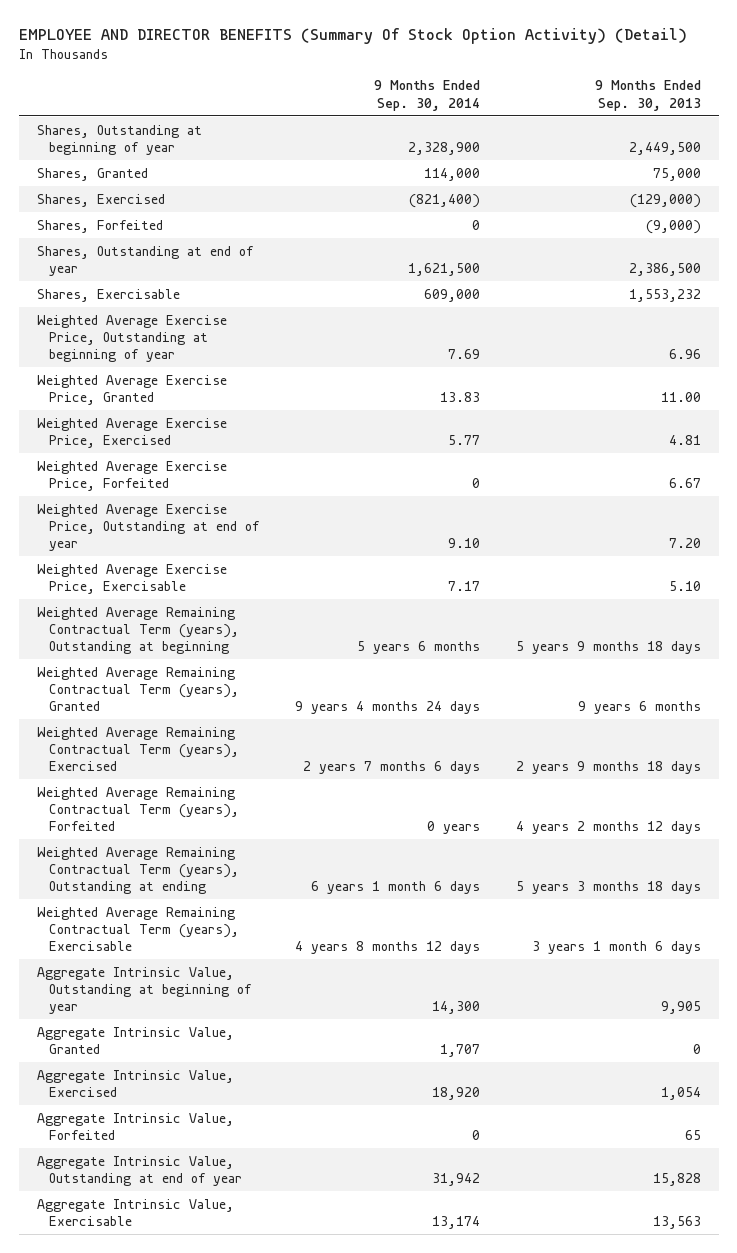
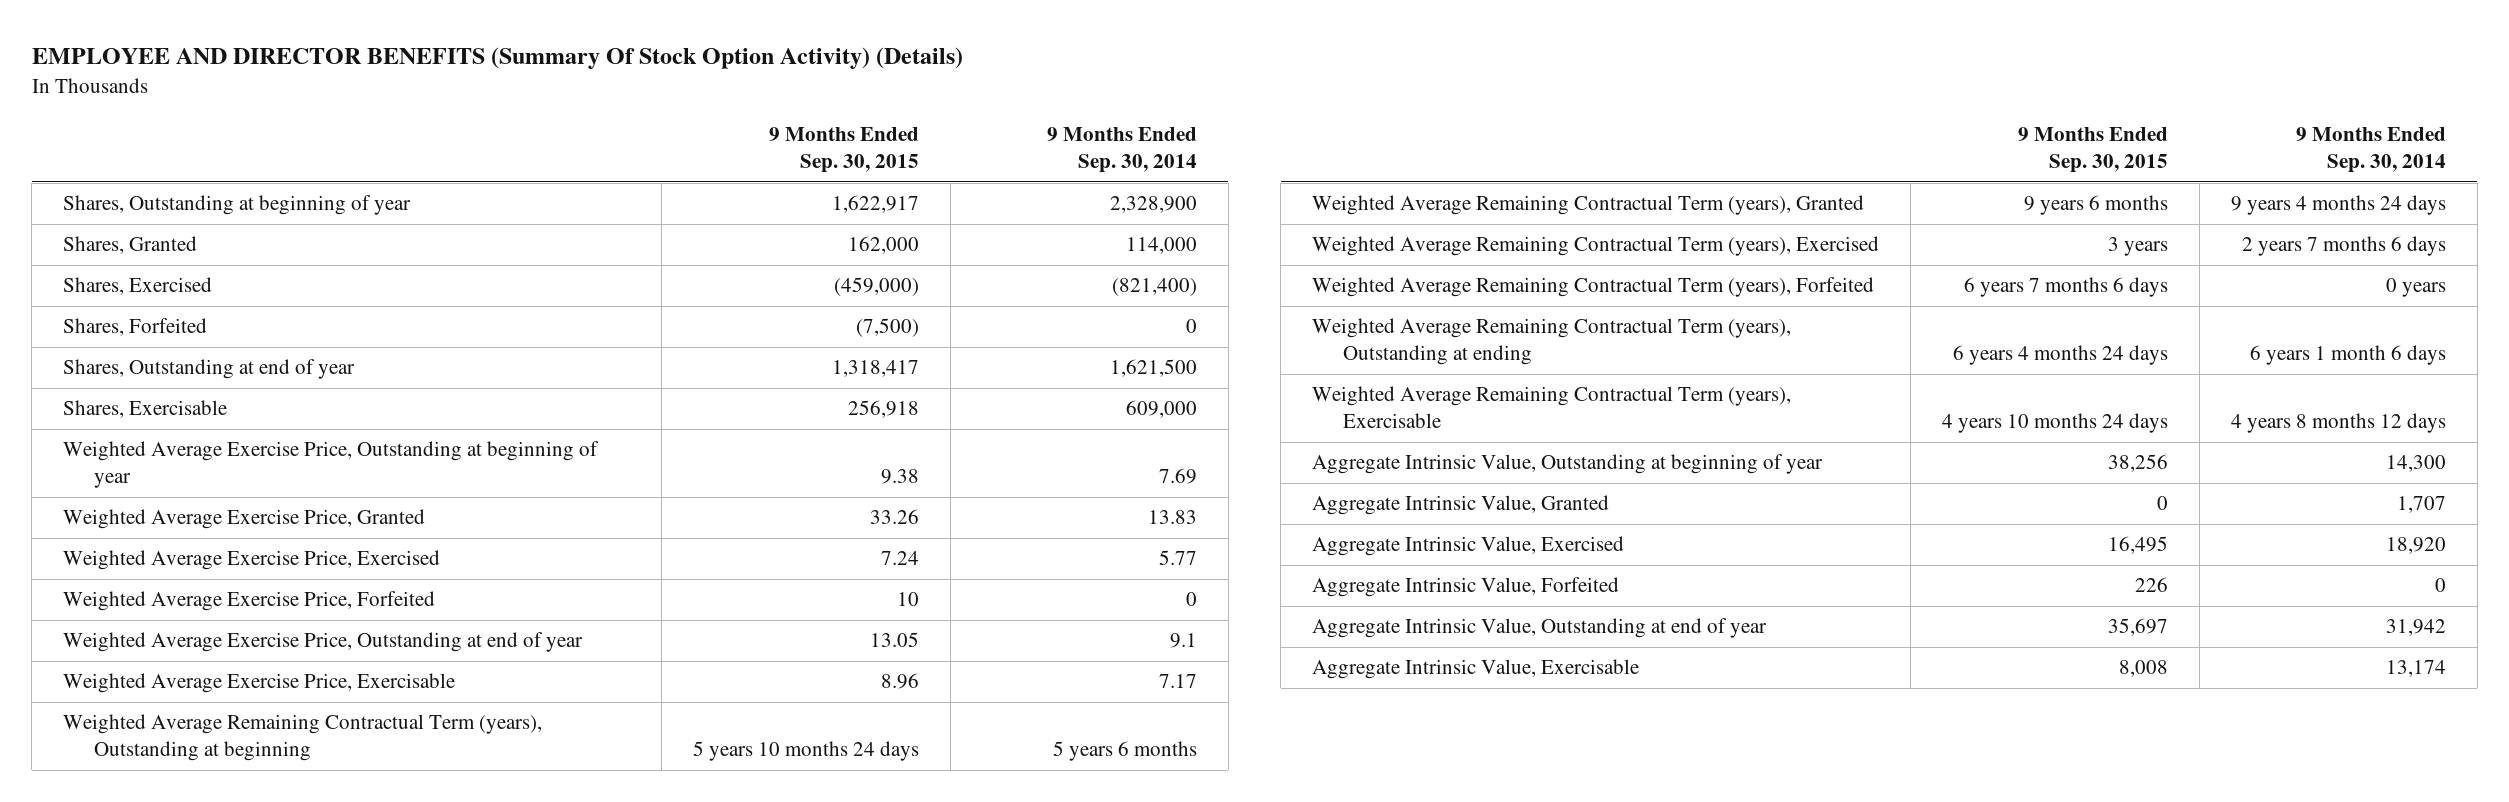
- EMPLOYEE AND DIRECTOR BENEFITS (Summary Of Stock Option Activity) (Detail)
+ EMPLOYEE AND DIRECTOR BENEFITS (Summary Of Stock Option Activity) (Details)
- | 9 Months Ended Sep. 30, 2014 | 9 Months Ended Sep. 30, 2013
+ | 9 Months Ended Sep. 30, 2015 | 9 Months Ended Sep. 30, 2014
- Weighted Average Exercise Price, Outstanding at end of year | 9.10 | 7.20
+ Weighted Average Exercise Price, Outstanding at end of year | 13.05 | 9.1

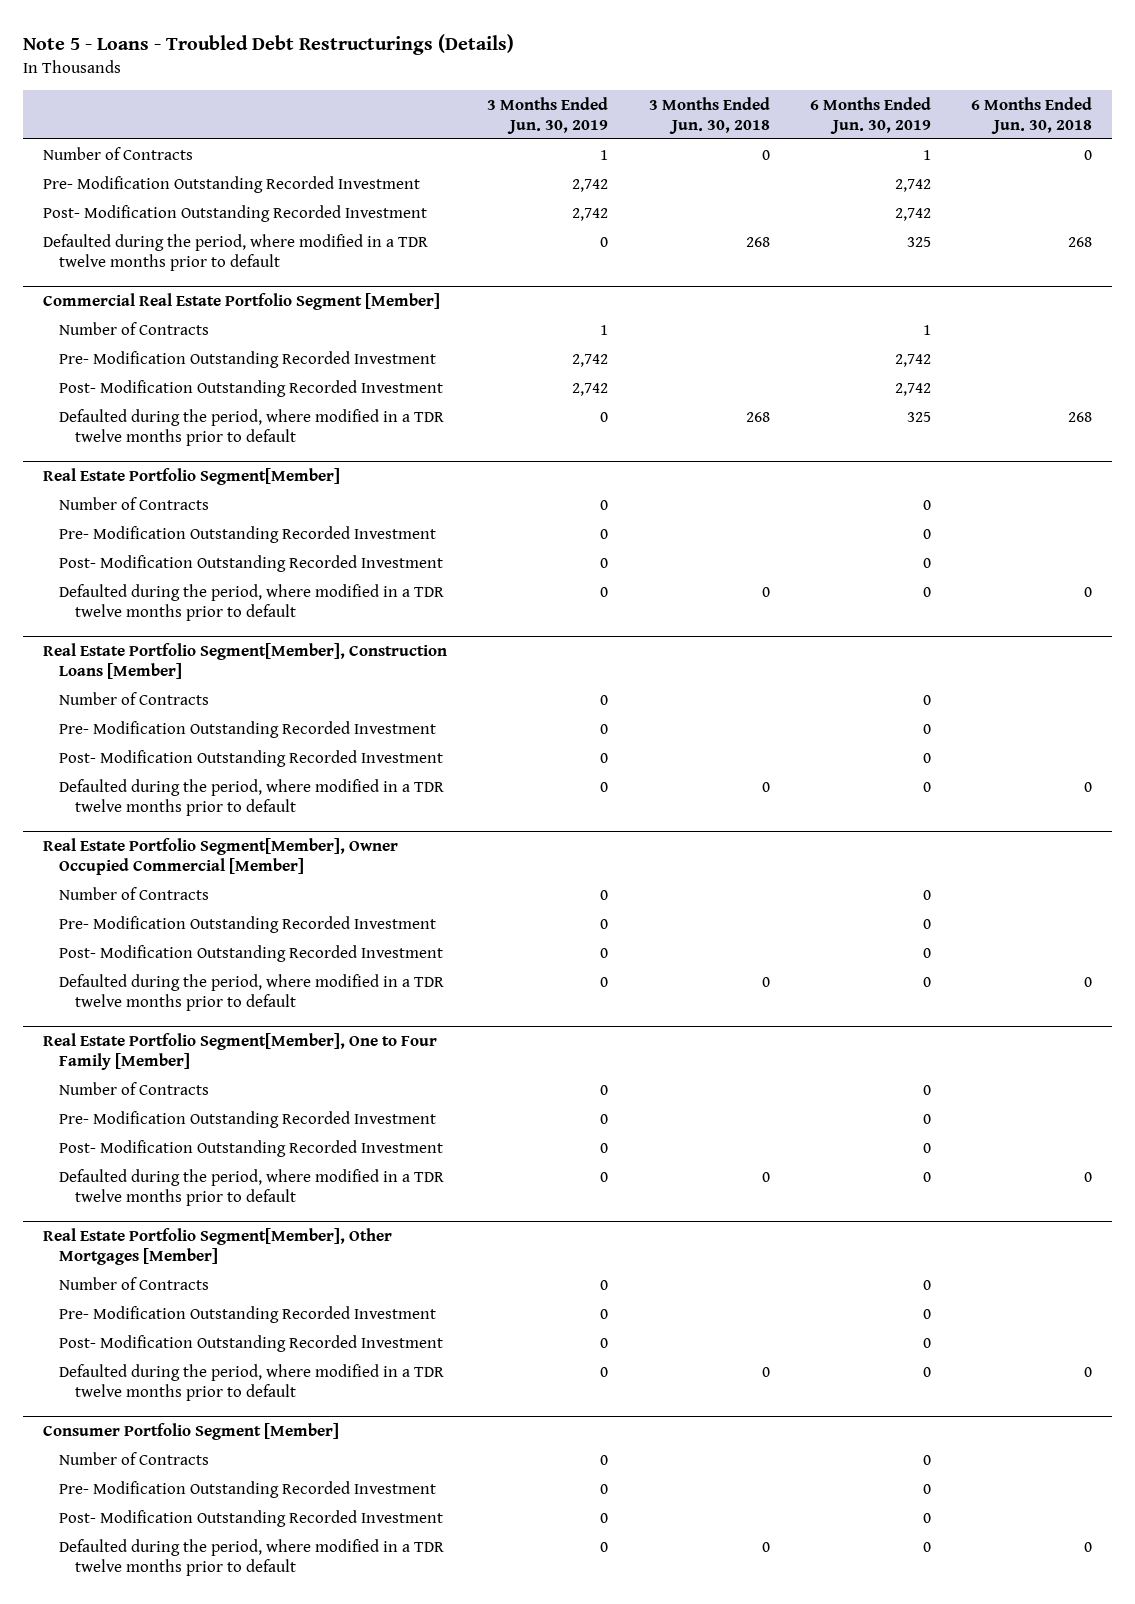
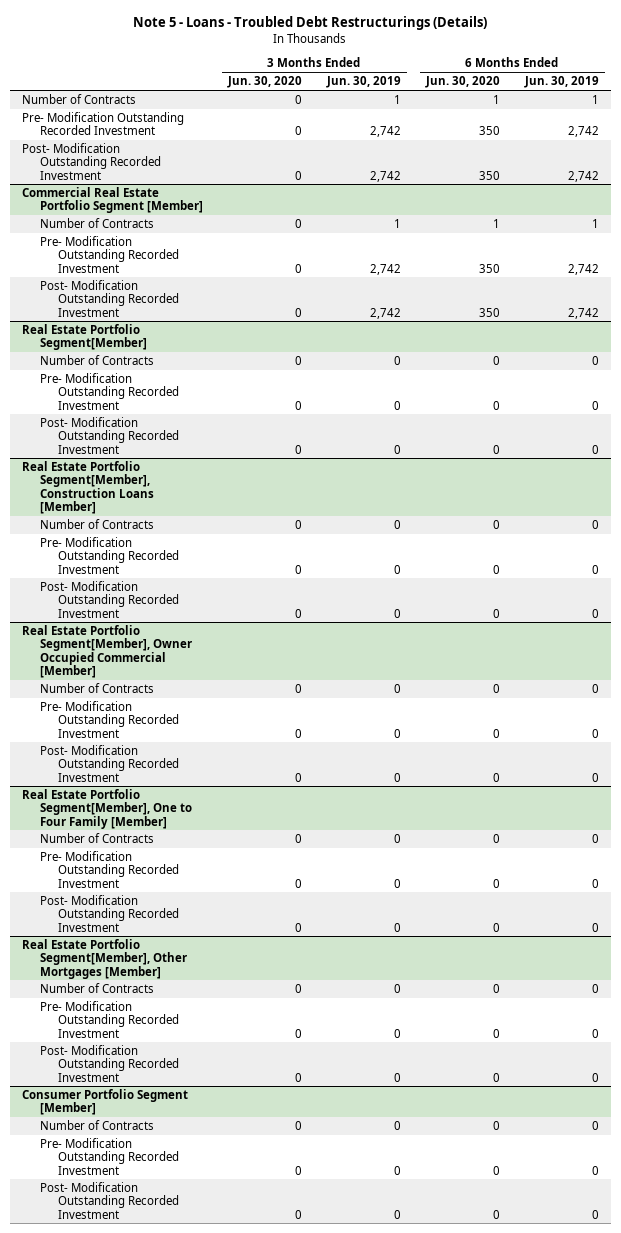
- | 3 Months Ended Jun. 30, 2019 | 3 Months Ended Jun. 30, 2018 | 6 Months Ended Jun. 30, 2019 | 6 Months Ended Jun. 30, 2018
+ | 3 Months Ended Jun. 30, 2020 | 3 Months Ended Jun. 30, 2019 | 6 Months Ended Jun. 30, 2020 | 6 Months Ended Jun. 30, 2019
- Defaulted during the period, where modified in a TDR twelve months prior to default | 0 | 268 | 325 | 268
@ Commercial Real Estate Portfolio Segment [Member]
- Defaulted during the period, where modified in a TDR twelve months prior to default | 0 | 268 | 325 | 268
@ Real Estate Portfolio Segment[Member]
- Defaulted during the period, where modified in a TDR twelve months prior to default | 0 | 0 | 0 | 0
@ Real Estate Portfolio Segment[Member], Construction Loans [Member]
- Defaulted during the period, where modified in a TDR twelve months prior to default | 0 | 0 | 0 | 0
@ Real Estate Portfolio Segment[Member], Owner Occupied Commercial [Member]
- Defaulted during the period, where modified in a TDR twelve months prior to default | 0 | 0 | 0 | 0
@ Real Estate Portfolio Segment[Member], One to Four Family [Member]
- Defaulted during the period, where modified in a TDR twelve months prior to default | 0 | 0 | 0 | 0
@ Real Estate Portfolio Segment[Member], Other Mortgages [Member]
- Defaulted during the period, where modified in a TDR twelve months prior to default | 0 | 0 | 0 | 0
@ Consumer Portfolio Segment [Member]
- Defaulted during the period, where modified in a TDR twelve months prior to default | 0 | 0 | 0 | 0

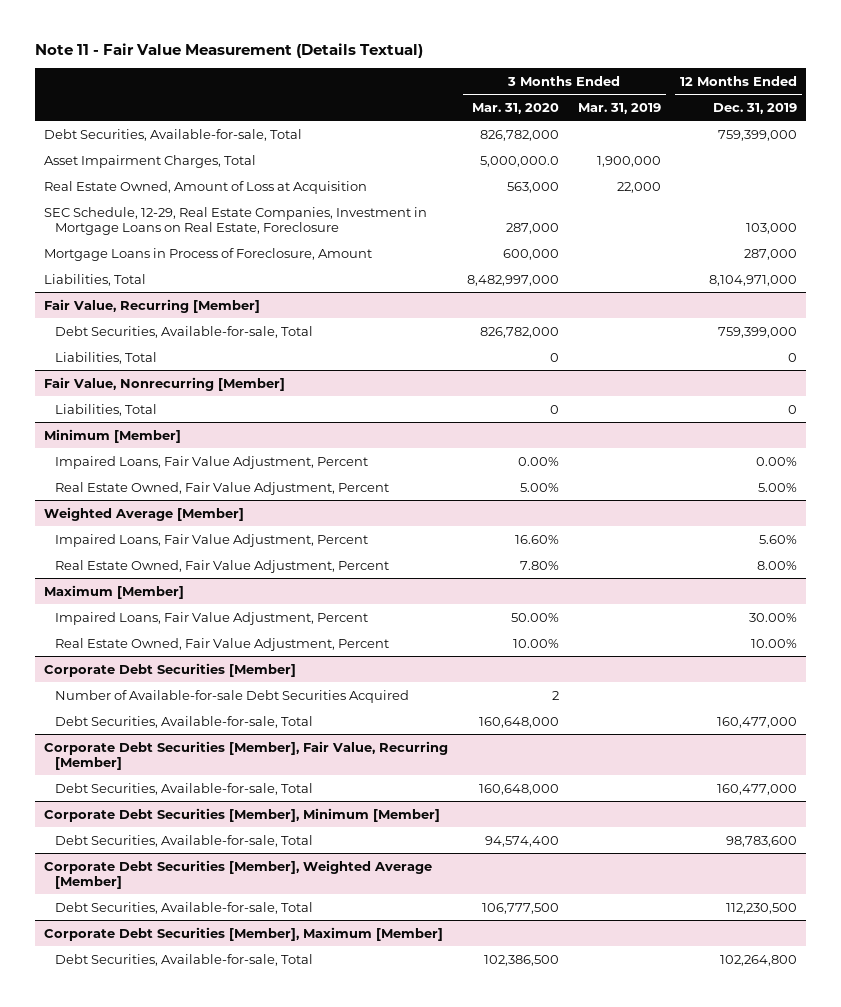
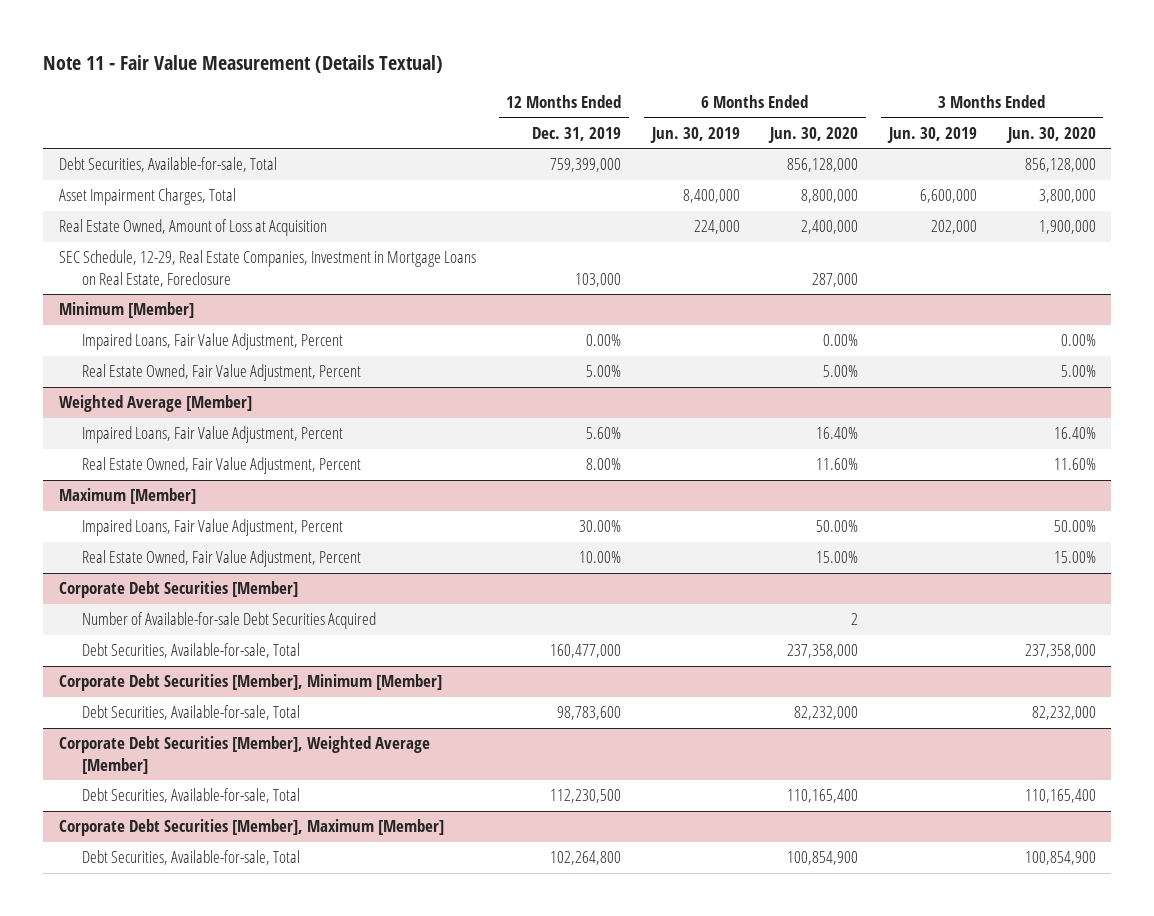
- | 3 Months Ended Mar. 31, 2020 | 3 Months Ended Mar. 31, 2019 | 12 Months Ended Dec. 31, 2019
+ | 12 Months Ended Dec. 31, 2019 | 6 Months Ended Jun. 30, 2019 | 6 Months Ended Jun. 30, 2020 | 3 Months Ended Jun. 30, 2019 | 3 Months Ended Jun. 30, 2020
- Mortgage Loans in Process of Foreclosure, Amount | 600,000 | | 287,000
- Liabilities, Total | 8,482,997,000 | | 8,104,971,000
- Fair Value, Recurring [Member]
- Debt Securities, Available-for-sale, Total | 826,782,000 | | 759,399,000
- Liabilities, Total | 0 | | 0
- Fair Value, Nonrecurring [Member]
- Liabilities, Total | 0 | | 0
- Corporate Debt Securities [Member], Fair Value, Recurring [Member]
- Debt Securities, Available-for-sale, Total | 160,648,000 | | 160,477,000

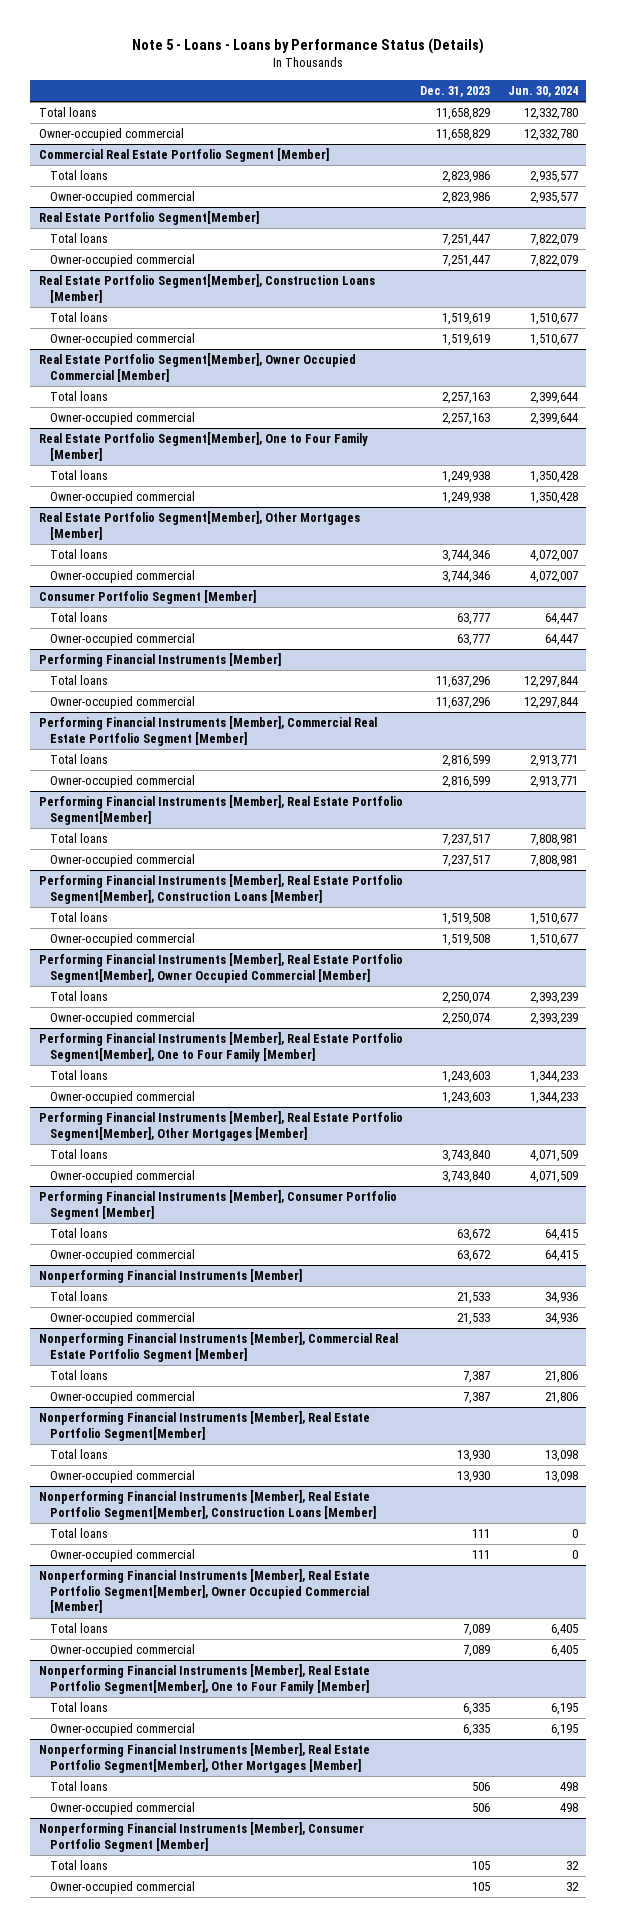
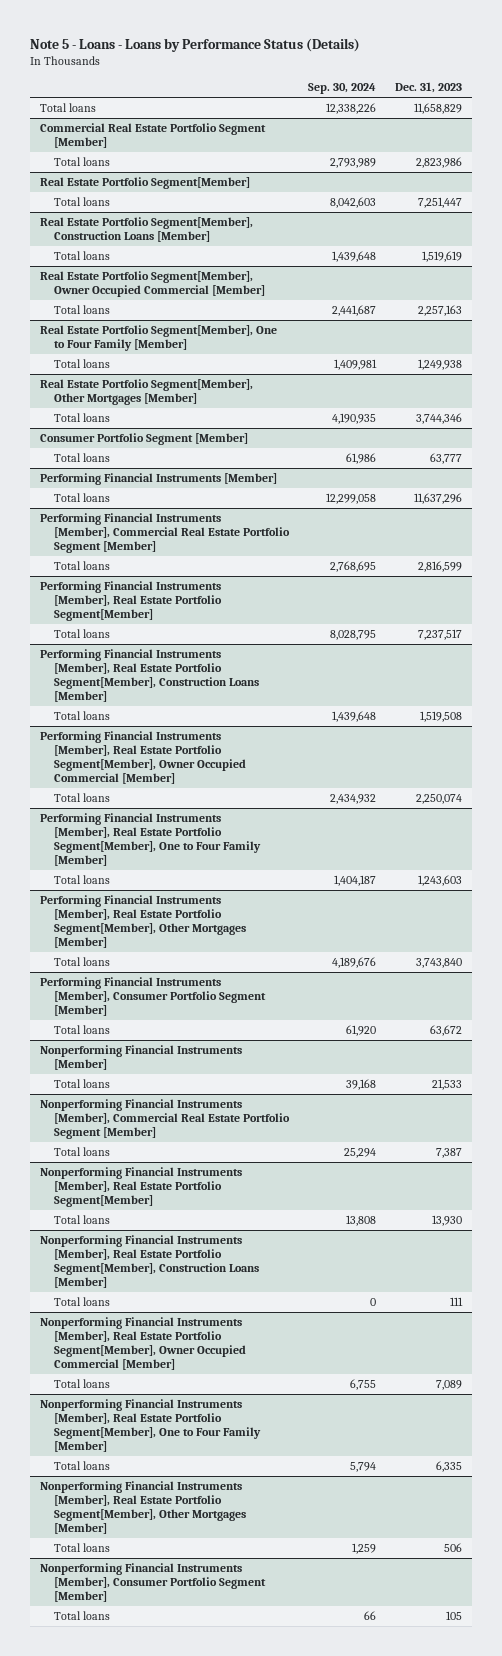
- | Dec. 31, 2023 | Jun. 30, 2024
+ | Sep. 30, 2024 | Dec. 31, 2023
- Owner-occupied commercial | 11,658,829 | 12,332,780
@ Commercial Real Estate Portfolio Segment [Member]
- Owner-occupied commercial | 2,823,986 | 2,935,577
@ Real Estate Portfolio Segment[Member]
- Owner-occupied commercial | 7,251,447 | 7,822,079
@ Real Estate Portfolio Segment[Member], Construction Loans [Member]
- Owner-occupied commercial | 1,519,619 | 1,510,677
@ Real Estate Portfolio Segment[Member], Owner Occupied Commercial [Member]
- Owner-occupied commercial | 2,257,163 | 2,399,644
@ Real Estate Portfolio Segment[Member], One to Four Family [Member]
- Owner-occupied commercial | 1,249,938 | 1,350,428
@ Real Estate Portfolio Segment[Member], Other Mortgages [Member]
- Owner-occupied commercial | 3,744,346 | 4,072,007
@ Consumer Portfolio Segment [Member]
- Owner-occupied commercial | 63,777 | 64,447
@ Performing Financial Instruments [Member]
- Owner-occupied commercial | 11,637,296 | 12,297,844
@ Performing Financial Instruments [Member], Commercial Real Estate Portfolio Segment [Member]
- Owner-occupied commercial | 2,816,599 | 2,913,771
@ Performing Financial Instruments [Member], Real Estate Portfolio Segment[Member]
- Owner-occupied commercial | 7,237,517 | 7,808,981
@ Performing Financial Instruments [Member], Real Estate Portfolio Segment[Member], Construction Loans [Member]
- Owner-occupied commercial | 1,519,508 | 1,510,677
@ Performing Financial Instruments [Member], Real Estate Portfolio Segment[Member], Owner Occupied Commercial [Member]
- Owner-occupied commercial | 2,250,074 | 2,393,239
@ Performing Financial Instruments [Member], Real Estate Portfolio Segment[Member], One to Four Family [Member]
- Owner-occupied commercial | 1,243,603 | 1,344,233
@ Performing Financial Instruments [Member], Real Estate Portfolio Segment[Member], Other Mortgages [Member]
- Owner-occupied commercial | 3,743,840 | 4,071,509
@ Performing Financial Instruments [Member], Consumer Portfolio Segment [Member]
- Owner-occupied commercial | 63,672 | 64,415
@ Nonperforming Financial Instruments [Member]
- Owner-occupied commercial | 21,533 | 34,936
@ Nonperforming Financial Instruments [Member], Commercial Real Estate Portfolio Segment [Member]
- Owner-occupied commercial | 7,387 | 21,806
@ Nonperforming Financial Instruments [Member], Real Estate Portfolio Segment[Member]
- Owner-occupied commercial | 13,930 | 13,098
@ Nonperforming Financial Instruments [Member], Real Estate Portfolio Segment[Member], Construction Loans [Member]
- Owner-occupied commercial | 111 | 0
@ Nonperforming Financial Instruments [Member], Real Estate Portfolio Segment[Member], Owner Occupied Commercial [Member]
- Owner-occupied commercial | 7,089 | 6,405
@ Nonperforming Financial Instruments [Member], Real Estate Portfolio Segment[Member], One to Four Family [Member]
- Owner-occupied commercial | 6,335 | 6,195
@ Nonperforming Financial Instruments [Member], Real Estate Portfolio Segment[Member], Other Mortgages [Member]
- Owner-occupied commercial | 506 | 498
@ Nonperforming Financial Instruments [Member], Consumer Portfolio Segment [Member]
- Owner-occupied commercial | 105 | 32

